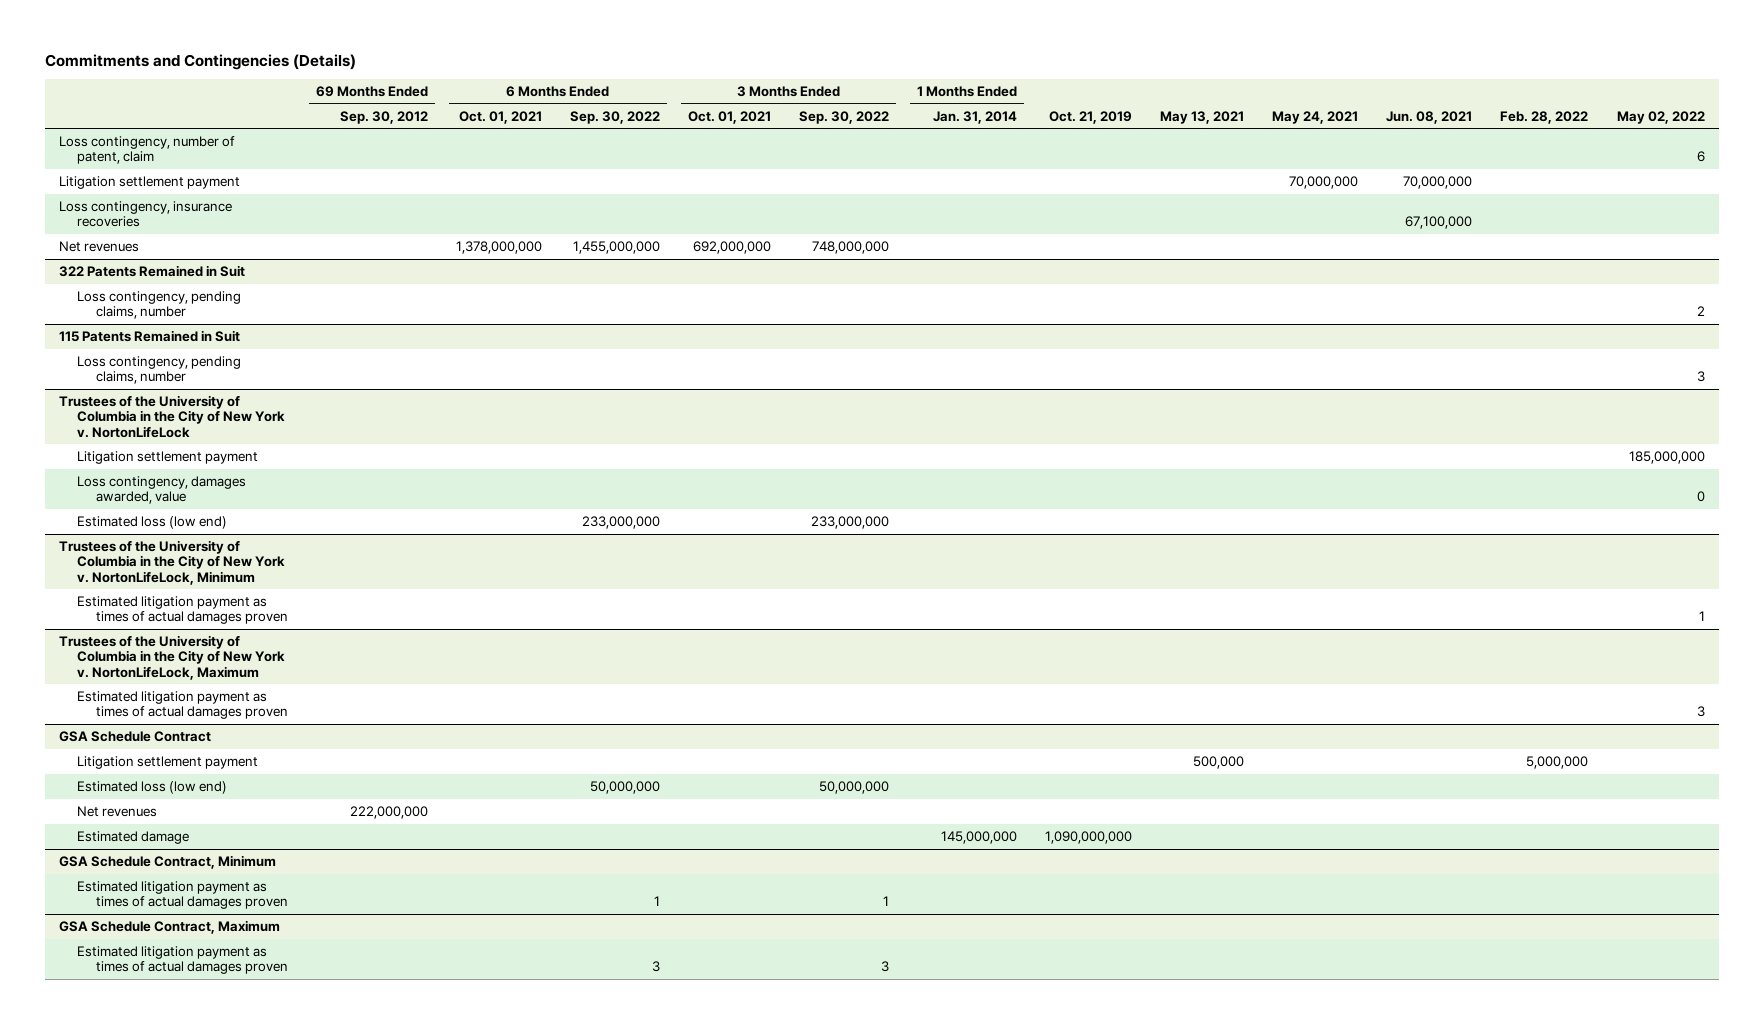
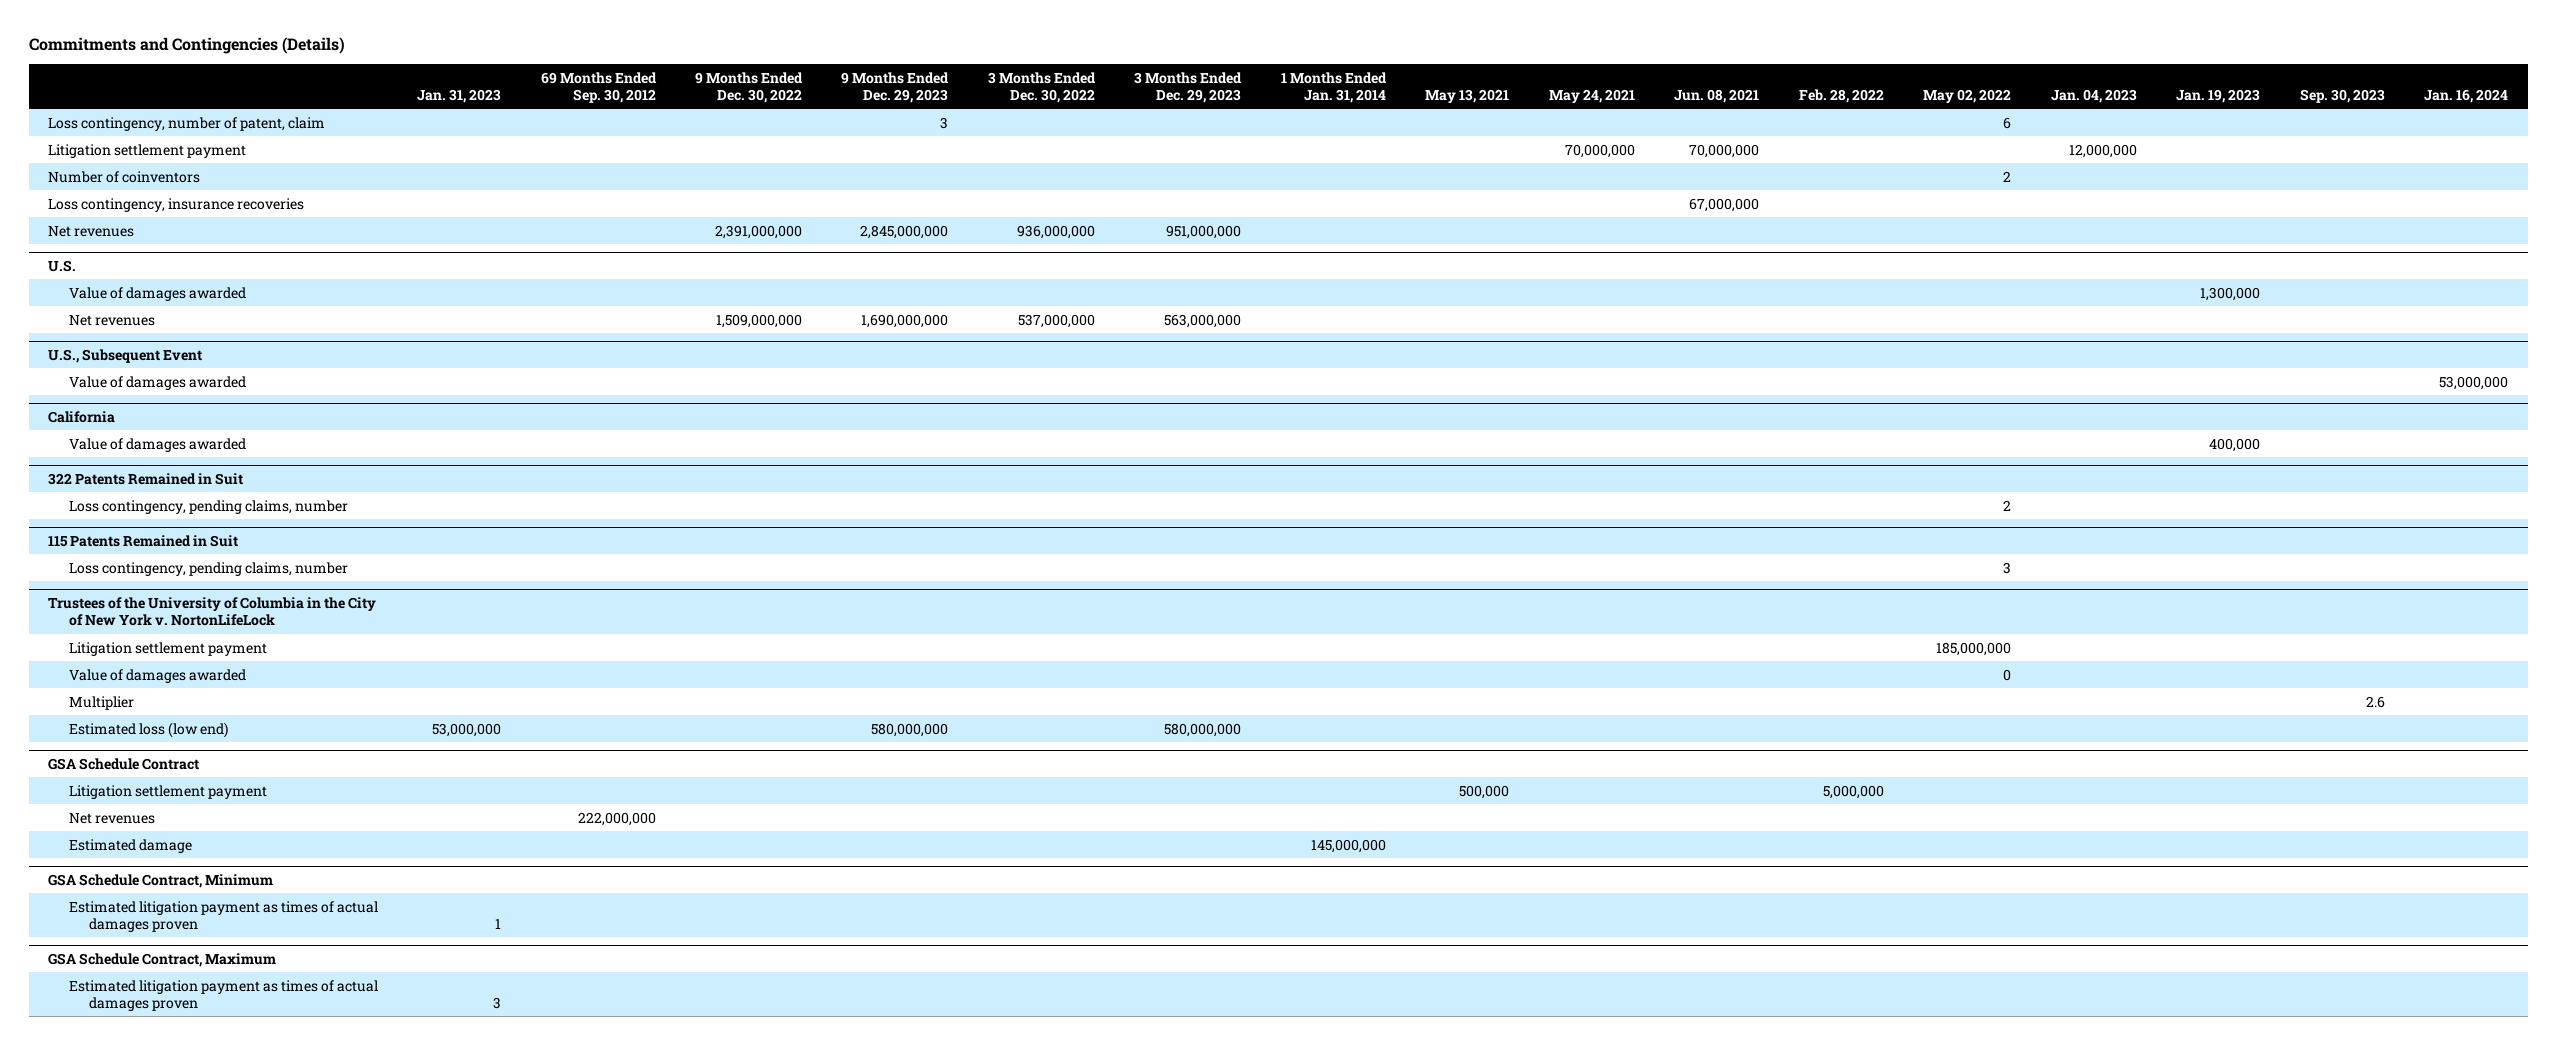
- | 69 Months Ended Sep. 30, 2012 | 6 Months Ended Oct. 01, 2021 | 6 Months Ended Sep. 30, 2022 | 3 Months Ended Oct. 01, 2021 | 3 Months Ended Sep. 30, 2022 | 1 Months Ended Jan. 31, 2014 | Oct. 21, 2019 | May 13, 2021 | May 24, 2021 | Jun. 08, 2021 | Feb. 28, 2022 | May 02, 2022
+ | Jan. 31, 2023 | 69 Months Ended Sep. 30, 2012 | 9 Months Ended Dec. 30, 2022 | 9 Months Ended Dec. 29, 2023 | 3 Months Ended Dec. 30, 2022 | 3 Months Ended Dec. 29, 2023 | 1 Months Ended Jan. 31, 2014 | May 13, 2021 | May 24, 2021 | Jun. 08, 2021 | Feb. 28, 2022 | May 02, 2022 | Jan. 04, 2023 | Jan. 19, 2023 | Sep. 30, 2023 | Jan. 16, 2024
- Loss contingency, insurance recoveries | | | | | | | | | | 67,100,000 | |
+ Number of coinventors | | | | | | | | | | | | 2 | | | |
+ Loss contingency, insurance recoveries | | | | | | | | | | 67,000,000 | | | | | |
+ U.S.
+ Value of damages awarded | | | | | | | | | | | | | | 1,300,000 | |
+ Net revenues | | | 1,509,000,000 | 1,690,000,000 | 537,000,000 | 563,000,000 | | | | | | | | | |
+ U.S., Subsequent Event
+ Value of damages awarded | | | | | | | | | | | | | | | | 53,000,000
+ California
+ Value of damages awarded | | | | | | | | | | | | | | 400,000 | |
@ Trustees of the University of Columbia in the City of New York v. NortonLifeLock
- Loss contingency, damages awarded, value | | | | | | | | | | | | 0
+ Value of damages awarded | | | | | | | | | | | | 0 | | | |
+ Multiplier | | | | | | | | | | | | | | | 2.6 |
- Trustees of the University of Columbia in the City of New York v. NortonLifeLock, Minimum
- Estimated litigation payment as times of actual damages proven | | | | | | | | | | | | 1
- Trustees of the University of Columbia in the City of New York v. NortonLifeLock, Maximum
- Estimated litigation payment as times of actual damages proven | | | | | | | | | | | | 3
@ GSA Schedule Contract
- Estimated loss (low end) | | | 50,000,000 | | 50,000,000 | | | | | | |

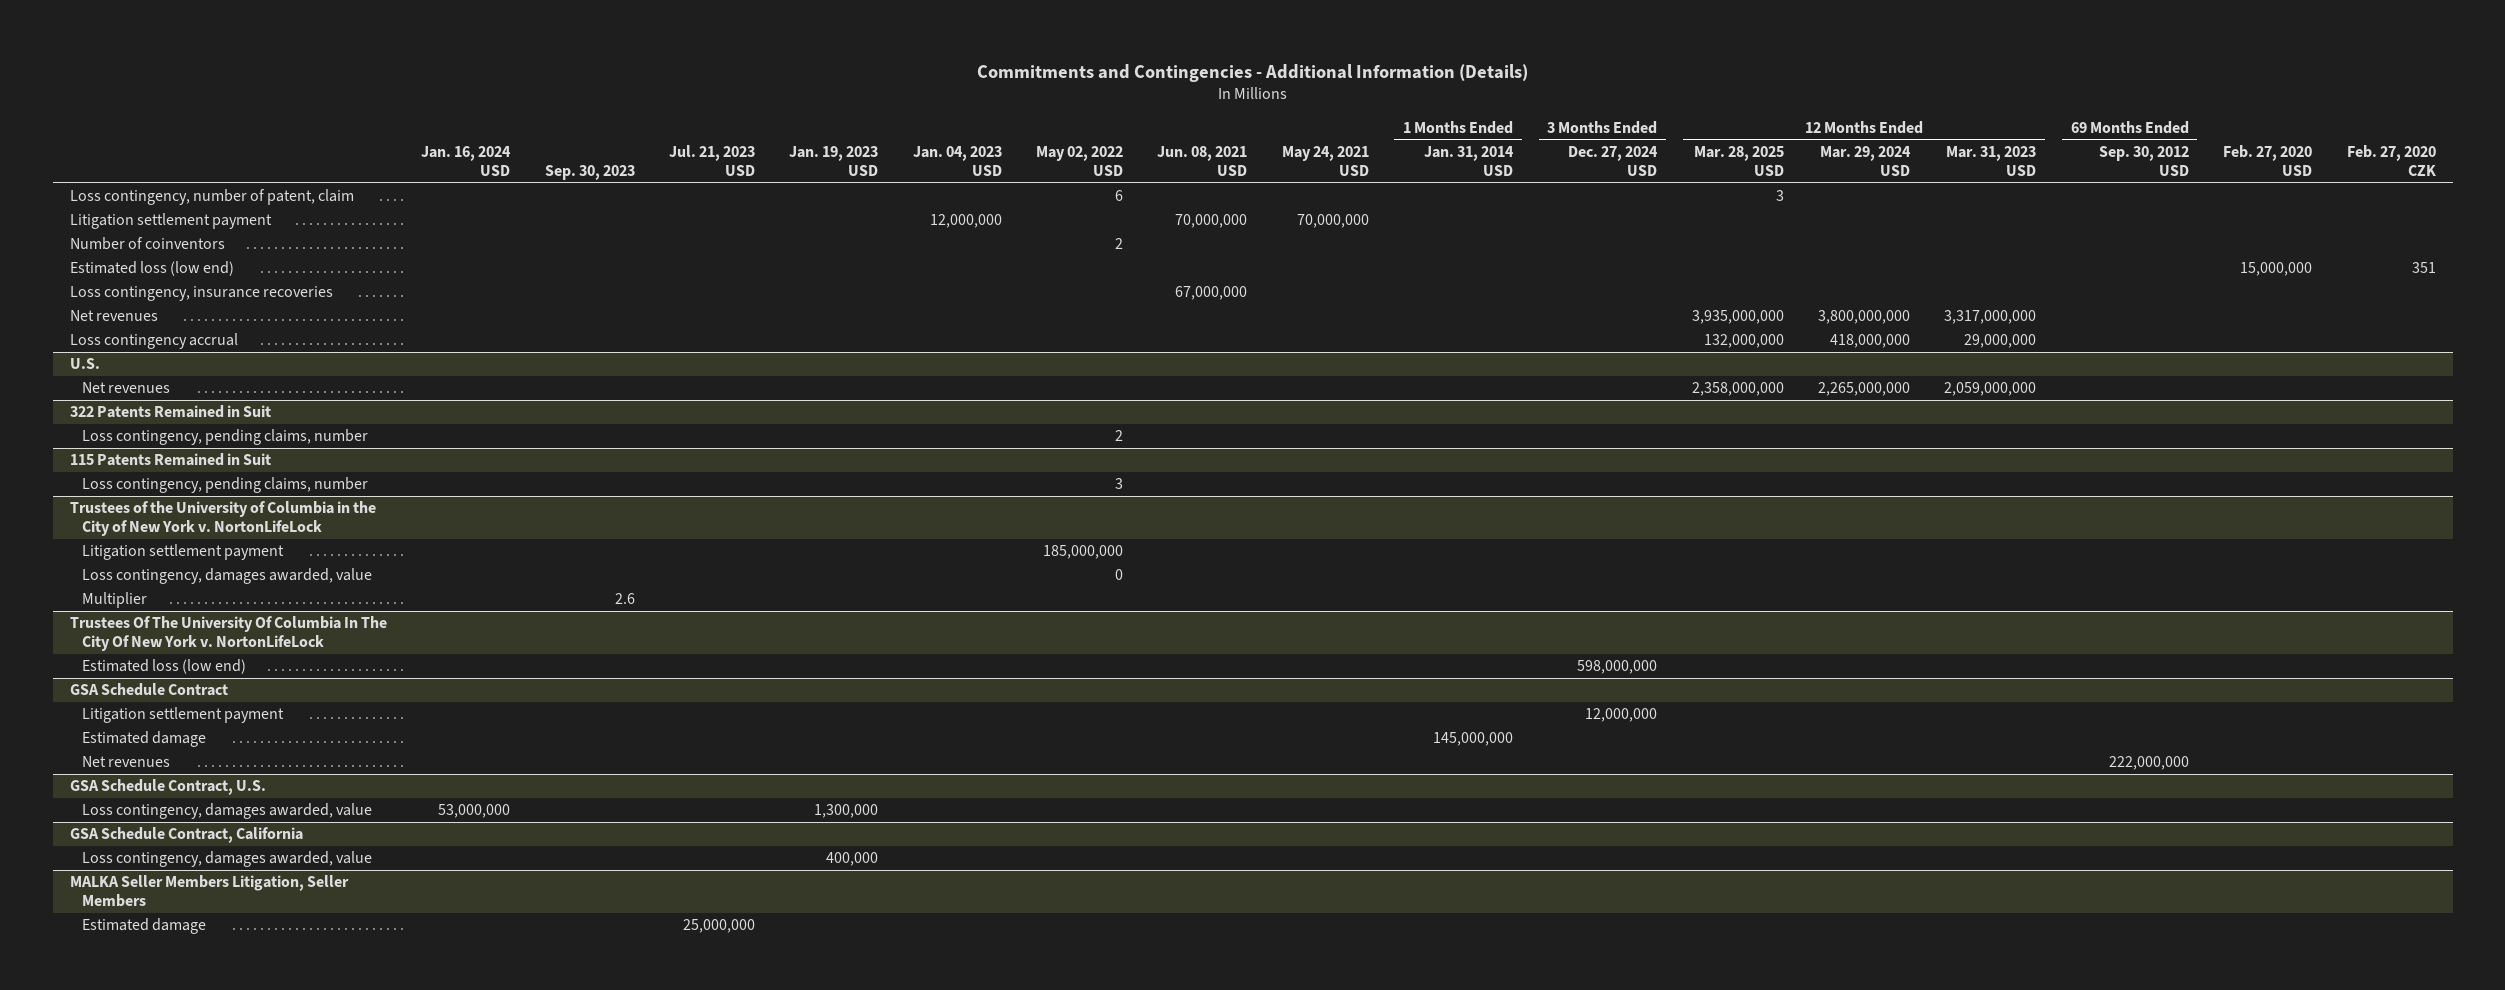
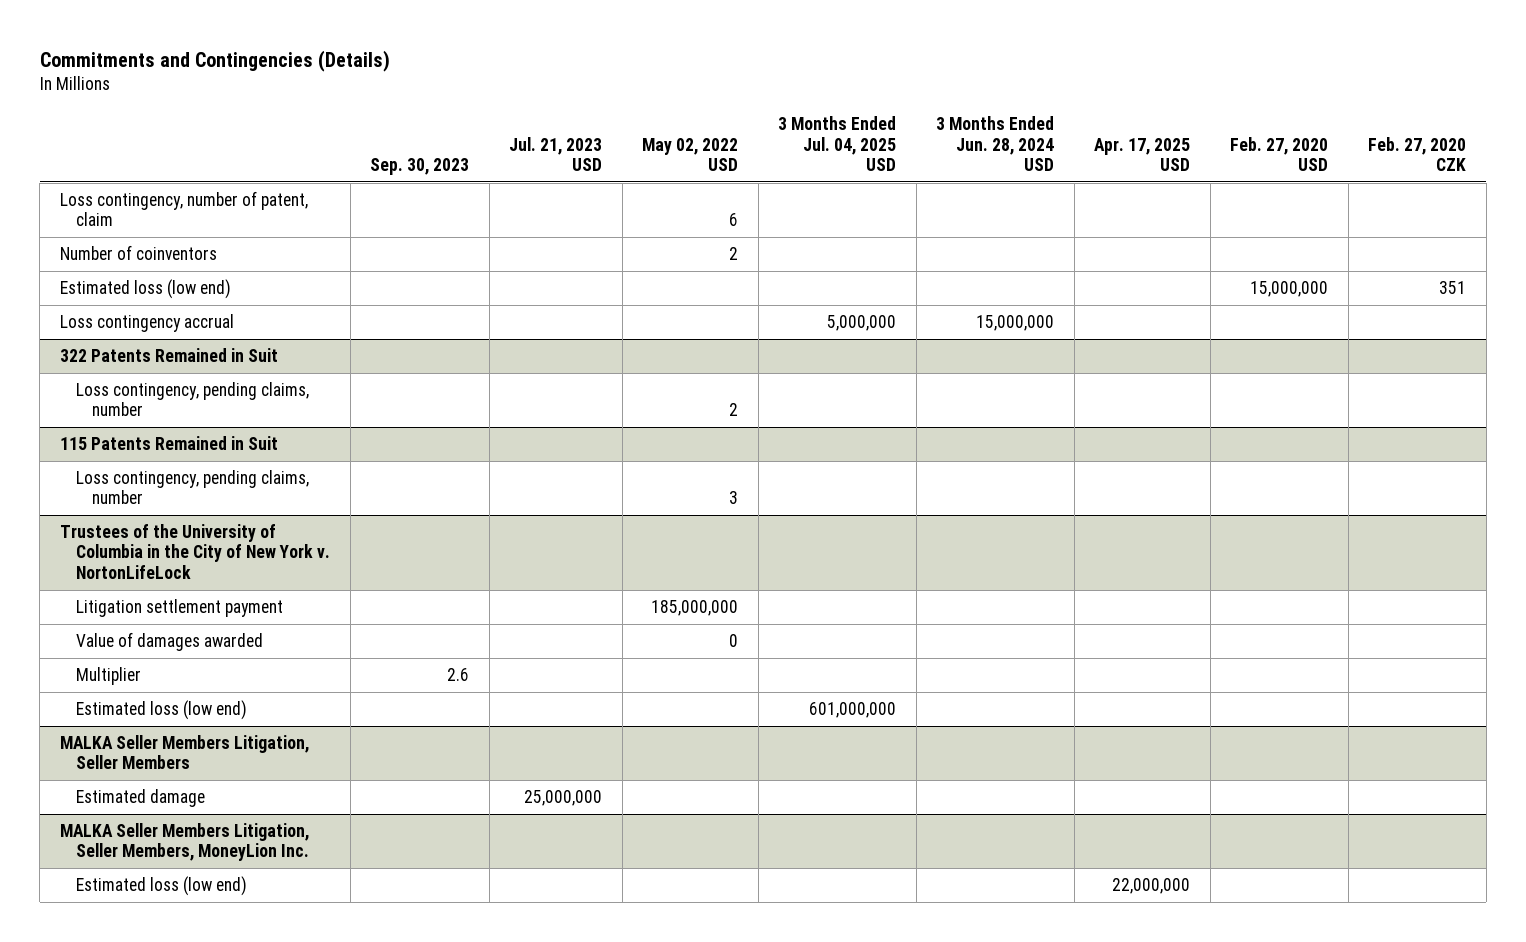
- Commitments and Contingencies - Additional Information (Details)
+ Commitments and Contingencies (Details)
- | Jan. 16, 2024 USD | Sep. 30, 2023 | Jul. 21, 2023 USD | Jan. 19, 2023 USD | Jan. 04, 2023 USD | May 02, 2022 USD | Jun. 08, 2021 USD | May 24, 2021 USD | 1 Months Ended Jan. 31, 2014 USD | 3 Months Ended Dec. 27, 2024 USD | 12 Months Ended Mar. 28, 2025 USD | 12 Months Ended Mar. 29, 2024 USD | 12 Months Ended Mar. 31, 2023 USD | 69 Months Ended Sep. 30, 2012 USD | Feb. 27, 2020 USD | Feb. 27, 2020 CZK
+ | Sep. 30, 2023 | Jul. 21, 2023 USD | May 02, 2022 USD | 3 Months Ended Jul. 04, 2025 USD | 3 Months Ended Jun. 28, 2024 USD | Apr. 17, 2025 USD | Feb. 27, 2020 USD | Feb. 27, 2020 CZK
- Litigation settlement payment | | | | | 12,000,000 | | 70,000,000 | 70,000,000 | | | | | | | |
- Loss contingency, insurance recoveries | | | | | | | 67,000,000 | | | | | | | | |
- Net revenues | | | | | | | | | | | 3,935,000,000 | 3,800,000,000 | 3,317,000,000 | | |
- U.S.
- Net revenues | | | | | | | | | | | 2,358,000,000 | 2,265,000,000 | 2,059,000,000 | | |
@ Trustees of the University of Columbia in the City of New York v. NortonLifeLock
- Loss contingency, damages awarded, value | | | | | | 0 | | | | | | | | | |
+ Value of damages awarded | | | 0 | | | | |
- Trustees Of The University Of Columbia In The City Of New York v. NortonLifeLock
- Estimated loss (low end) | | | | | | | | | | 598,000,000 | | | | | |
- GSA Schedule Contract
- Litigation settlement payment | | | | | | | | | | 12,000,000 | | | | | |
- Estimated damage | | | | | | | | | 145,000,000 | | | | | | |
- Net revenues | | | | | | | | | | | | | | 222,000,000 | |
- GSA Schedule Contract, U.S.
- Loss contingency, damages awarded, value | 53,000,000 | | | 1,300,000 | | | | | | | | | | | |
- GSA Schedule Contract, California
- Loss contingency, damages awarded, value | | | | 400,000 | | | | | | | | | | | |
@ Trustees of the University of Columbia in the City of New York v. NortonLifeLock
+ Estimated loss (low end) | | | | 601,000,000 | | | |
+ MALKA Seller Members Litigation, Seller Members, MoneyLion Inc.
+ Estimated loss (low end) | | | | | | 22,000,000 | |

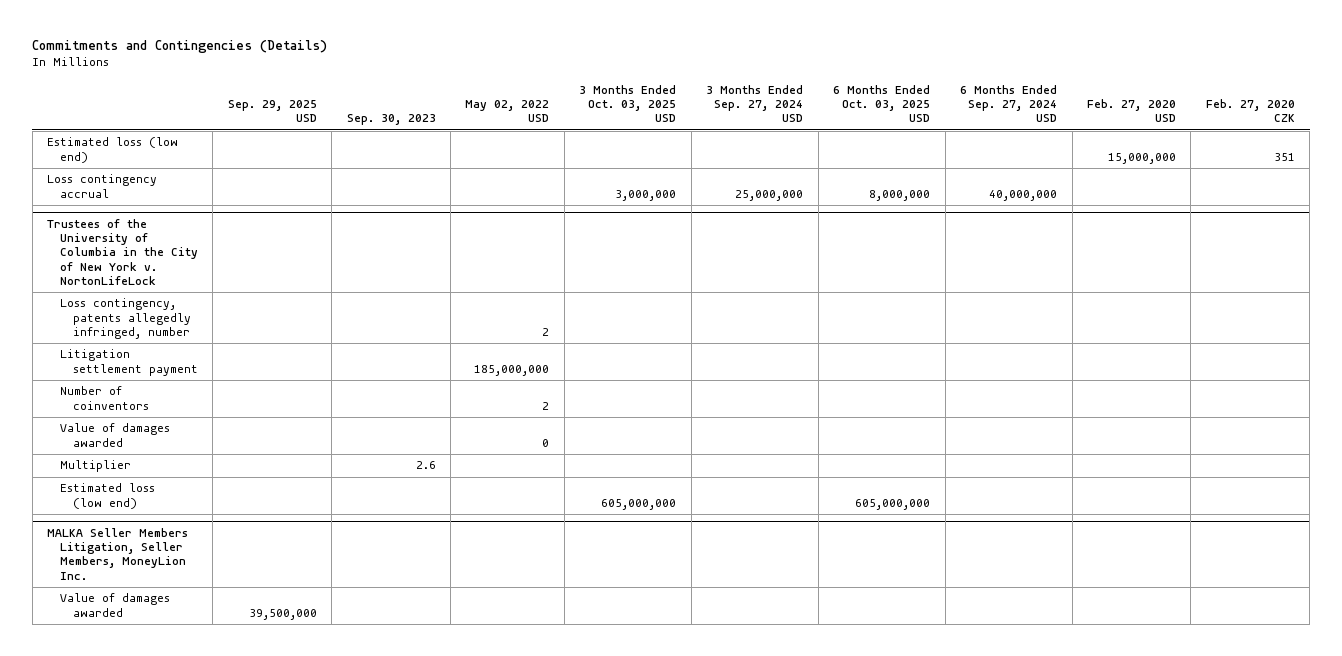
- | Sep. 30, 2023 | Jul. 21, 2023 USD | May 02, 2022 USD | 3 Months Ended Jul. 04, 2025 USD | 3 Months Ended Jun. 28, 2024 USD | Apr. 17, 2025 USD | Feb. 27, 2020 USD | Feb. 27, 2020 CZK
+ | Sep. 29, 2025 USD | Sep. 30, 2023 | May 02, 2022 USD | 3 Months Ended Oct. 03, 2025 USD | 3 Months Ended Sep. 27, 2024 USD | 6 Months Ended Oct. 03, 2025 USD | 6 Months Ended Sep. 27, 2024 USD | Feb. 27, 2020 USD | Feb. 27, 2020 CZK
- Loss contingency, number of patent, claim | | | 6 | | | | |
- Number of coinventors | | | 2 | | | | |
- 322 Patents Remained in Suit
- Loss contingency, pending claims, number | | | 2 | | | | |
- 115 Patents Remained in Suit
- Loss contingency, pending claims, number | | | 3 | | | | |
@ Trustees of the University of Columbia in the City of New York v. NortonLifeLock
+ Loss contingency, patents allegedly infringed, number | | | 2 | | | | | |
+ Number of coinventors | | | 2 | | | | | |
- MALKA Seller Members Litigation, Seller Members
- Estimated damage | | 25,000,000 | | | | | |
@ MALKA Seller Members Litigation, Seller Members, MoneyLion Inc.
- Estimated loss (low end) | | | | | | 22,000,000 | |
+ Value of damages awarded | 39,500,000 | | | | | | | |

